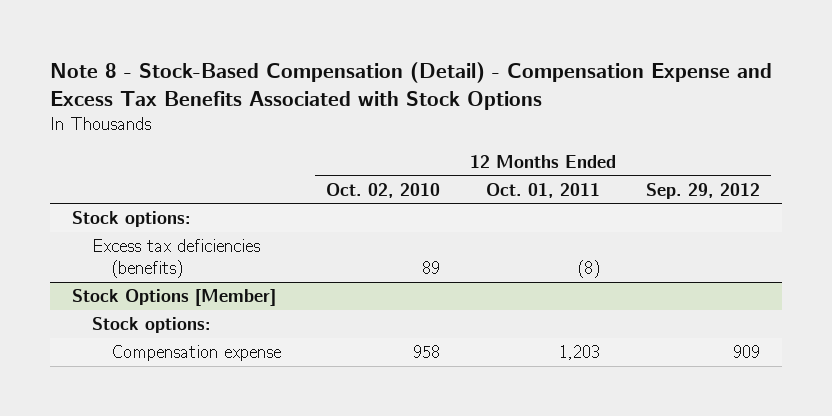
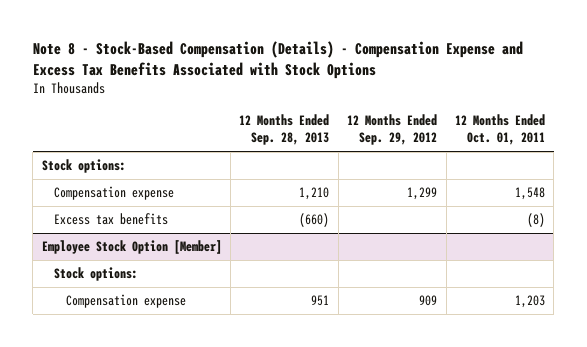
- Note 8 - Stock-Based Compensation (Detail) - Compensation Expense and Excess Tax Benefits Associated with Stock Options
+ Note 8 - Stock-Based Compensation (Details) - Compensation Expense and Excess Tax Benefits Associated with Stock Options
- | 12 Months Ended Oct. 02, 2010 | 12 Months Ended Oct. 01, 2011 | 12 Months Ended Sep. 29, 2012
+ | 12 Months Ended Sep. 28, 2013 | 12 Months Ended Sep. 29, 2012 | 12 Months Ended Oct. 01, 2011
- Excess tax deficiencies (benefits) | 89 | (8) |
- Stock Options [Member]
+ Compensation expense | 1,210 | 1,299 | 1,548
+ Excess tax benefits | (660) | | (8)
+ Employee Stock Option [Member]

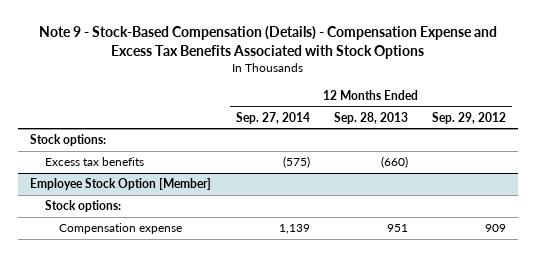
- Note 8 - Stock-Based Compensation (Details) - Compensation Expense and Excess Tax Benefits Associated with Stock Options
+ Note 9 - Stock-Based Compensation (Details) - Compensation Expense and Excess Tax Benefits Associated with Stock Options
- | 12 Months Ended Sep. 28, 2013 | 12 Months Ended Sep. 29, 2012 | 12 Months Ended Oct. 01, 2011
+ | 12 Months Ended Sep. 27, 2014 | 12 Months Ended Sep. 28, 2013 | 12 Months Ended Sep. 29, 2012
- Compensation expense | 1,210 | 1,299 | 1,548

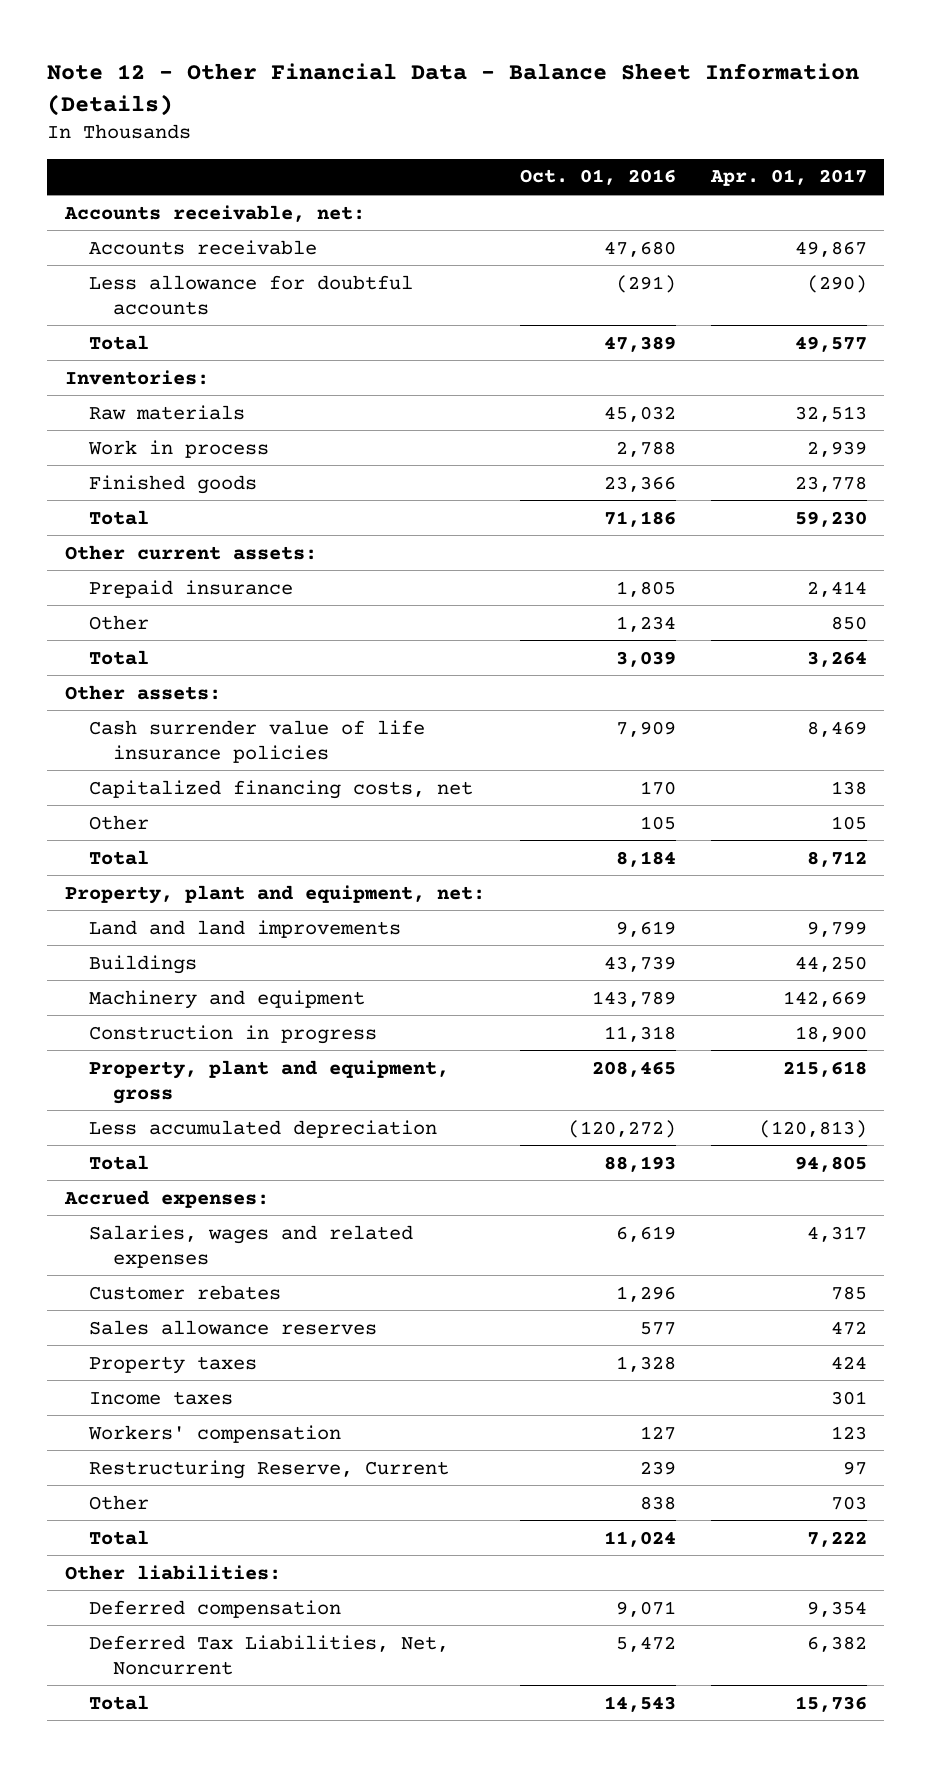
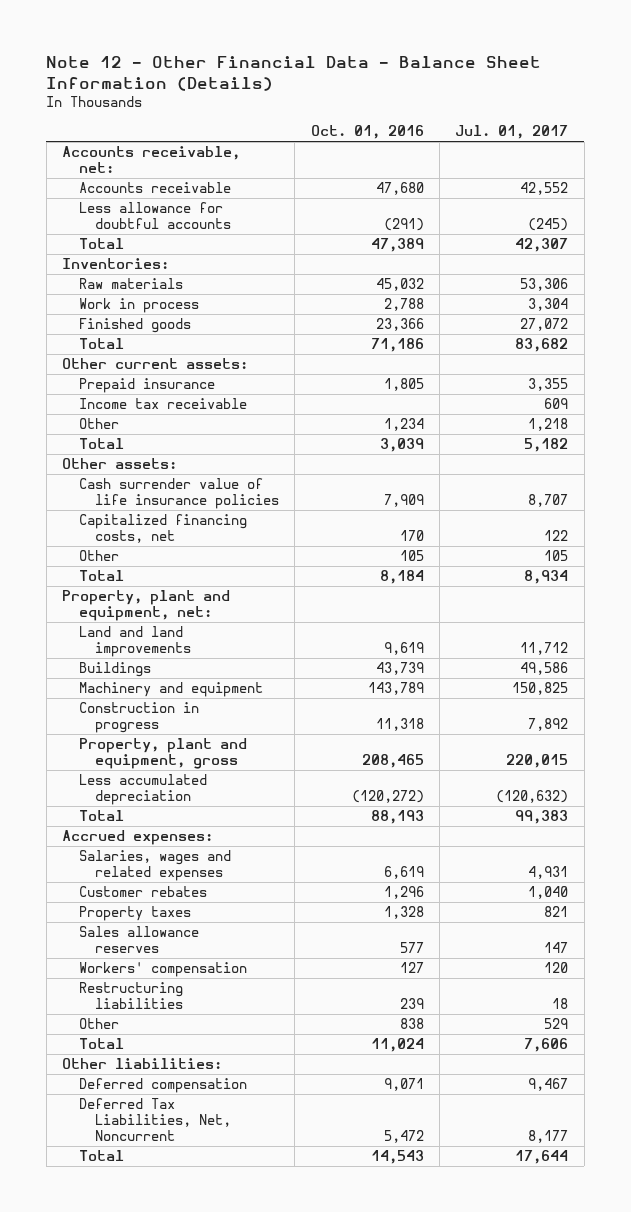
- | Oct. 01, 2016 | Apr. 01, 2017
+ | Oct. 01, 2016 | Jul. 01, 2017
+ Income tax receivable | | 609
- Income taxes | | 301
moved down: Sales allowance reserves | 577 | 147
- Restructuring Reserve, Current | 239 | 97
+ Restructuring liabilities | 239 | 18

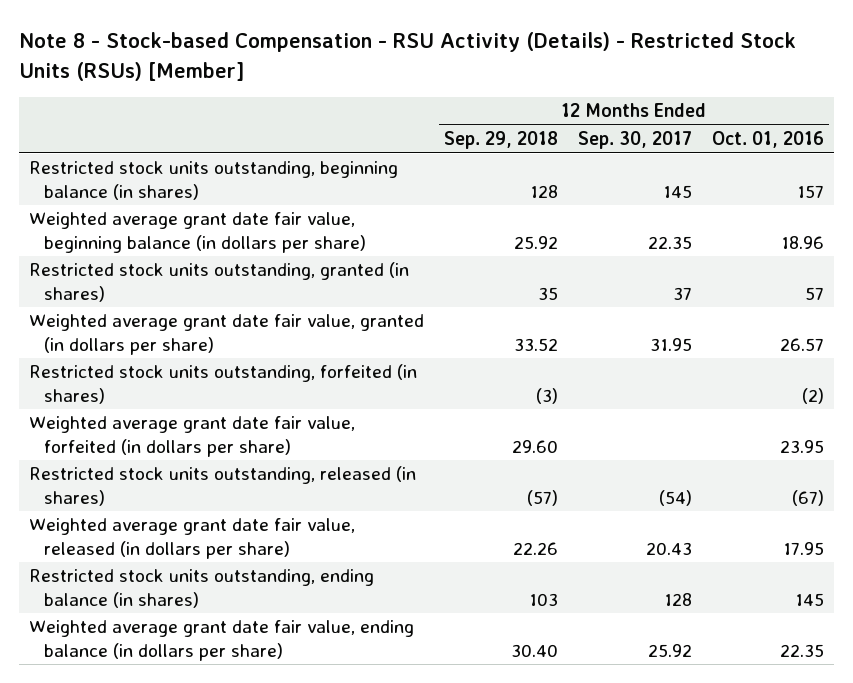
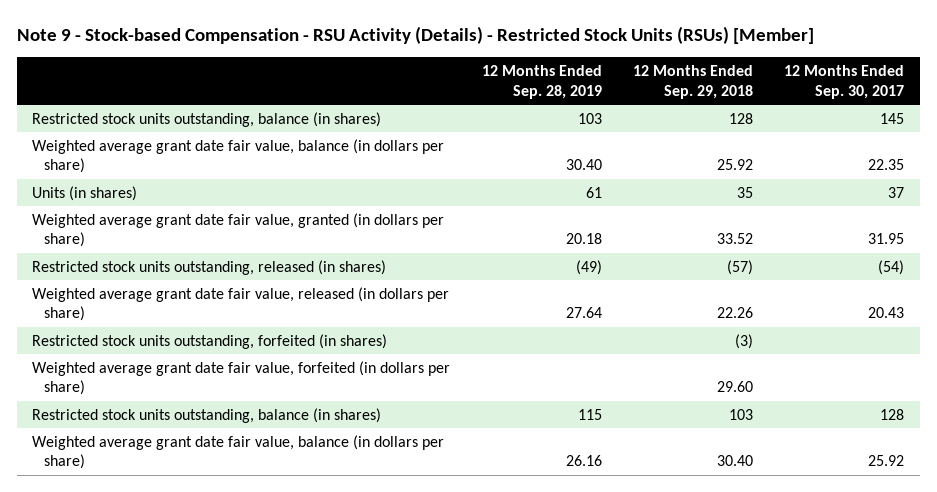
- Note 8 - Stock-based Compensation - RSU Activity (Details) - Restricted Stock Units (RSUs) [Member]
+ Note 9 - Stock-based Compensation - RSU Activity (Details) - Restricted Stock Units (RSUs) [Member]
- | 12 Months Ended Sep. 29, 2018 | 12 Months Ended Sep. 30, 2017 | 12 Months Ended Oct. 01, 2016
+ | 12 Months Ended Sep. 28, 2019 | 12 Months Ended Sep. 29, 2018 | 12 Months Ended Sep. 30, 2017
- Restricted stock units outstanding, beginning balance (in shares) | 128 | 145 | 157
- Weighted average grant date fair value, beginning balance (in dollars per share) | 25.92 | 22.35 | 18.96
- Restricted stock units outstanding, granted (in shares) | 35 | 37 | 57
+ Restricted stock units outstanding, balance (in shares) | 103 | 128 | 145
+ Weighted average grant date fair value, balance (in dollars per share) | 30.40 | 25.92 | 22.35
+ Units (in shares) | 61 | 35 | 37
- Restricted stock units outstanding, ending balance (in shares) | 103 | 128 | 145
- Weighted average grant date fair value, ending balance (in dollars per share) | 30.40 | 25.92 | 22.35
moved down: Restricted stock units outstanding, forfeited (in shares) | | (3) |
moved down: Weighted average grant date fair value, forfeited (in dollars per share) | | 29.60 |
+ Restricted stock units outstanding, balance (in shares) | 115 | 103 | 128
+ Weighted average grant date fair value, balance (in dollars per share) | 26.16 | 30.40 | 25.92

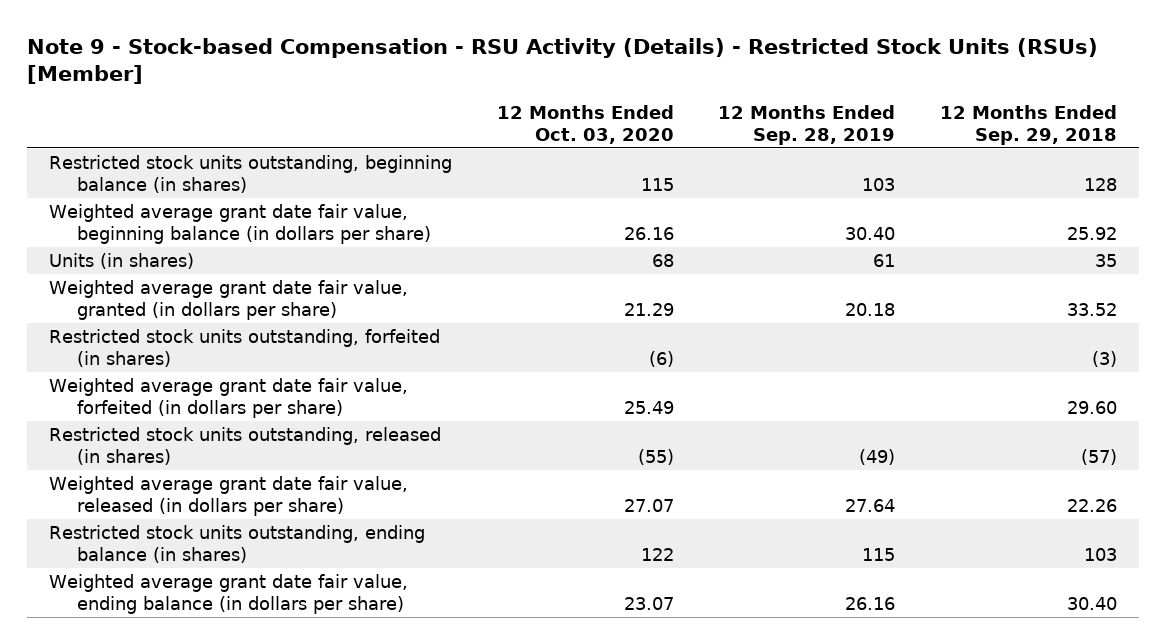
- | 12 Months Ended Sep. 28, 2019 | 12 Months Ended Sep. 29, 2018 | 12 Months Ended Sep. 30, 2017
+ | 12 Months Ended Oct. 03, 2020 | 12 Months Ended Sep. 28, 2019 | 12 Months Ended Sep. 29, 2018
- Restricted stock units outstanding, balance (in shares) | 103 | 128 | 145
- Weighted average grant date fair value, balance (in dollars per share) | 30.40 | 25.92 | 22.35
+ Restricted stock units outstanding, beginning balance (in shares) | 115 | 103 | 128
+ Weighted average grant date fair value, beginning balance (in dollars per share) | 26.16 | 30.40 | 25.92
- Restricted stock units outstanding, balance (in shares) | 115 | 103 | 128
- Weighted average grant date fair value, balance (in dollars per share) | 26.16 | 30.40 | 25.92
moved down: Restricted stock units outstanding, released (in shares) | (55) | (49) | (57)
moved down: Weighted average grant date fair value, released (in dollars per share) | 27.07 | 27.64 | 22.26
+ Restricted stock units outstanding, ending balance (in shares) | 122 | 115 | 103
+ Weighted average grant date fair value, ending balance (in dollars per share) | 23.07 | 26.16 | 30.40

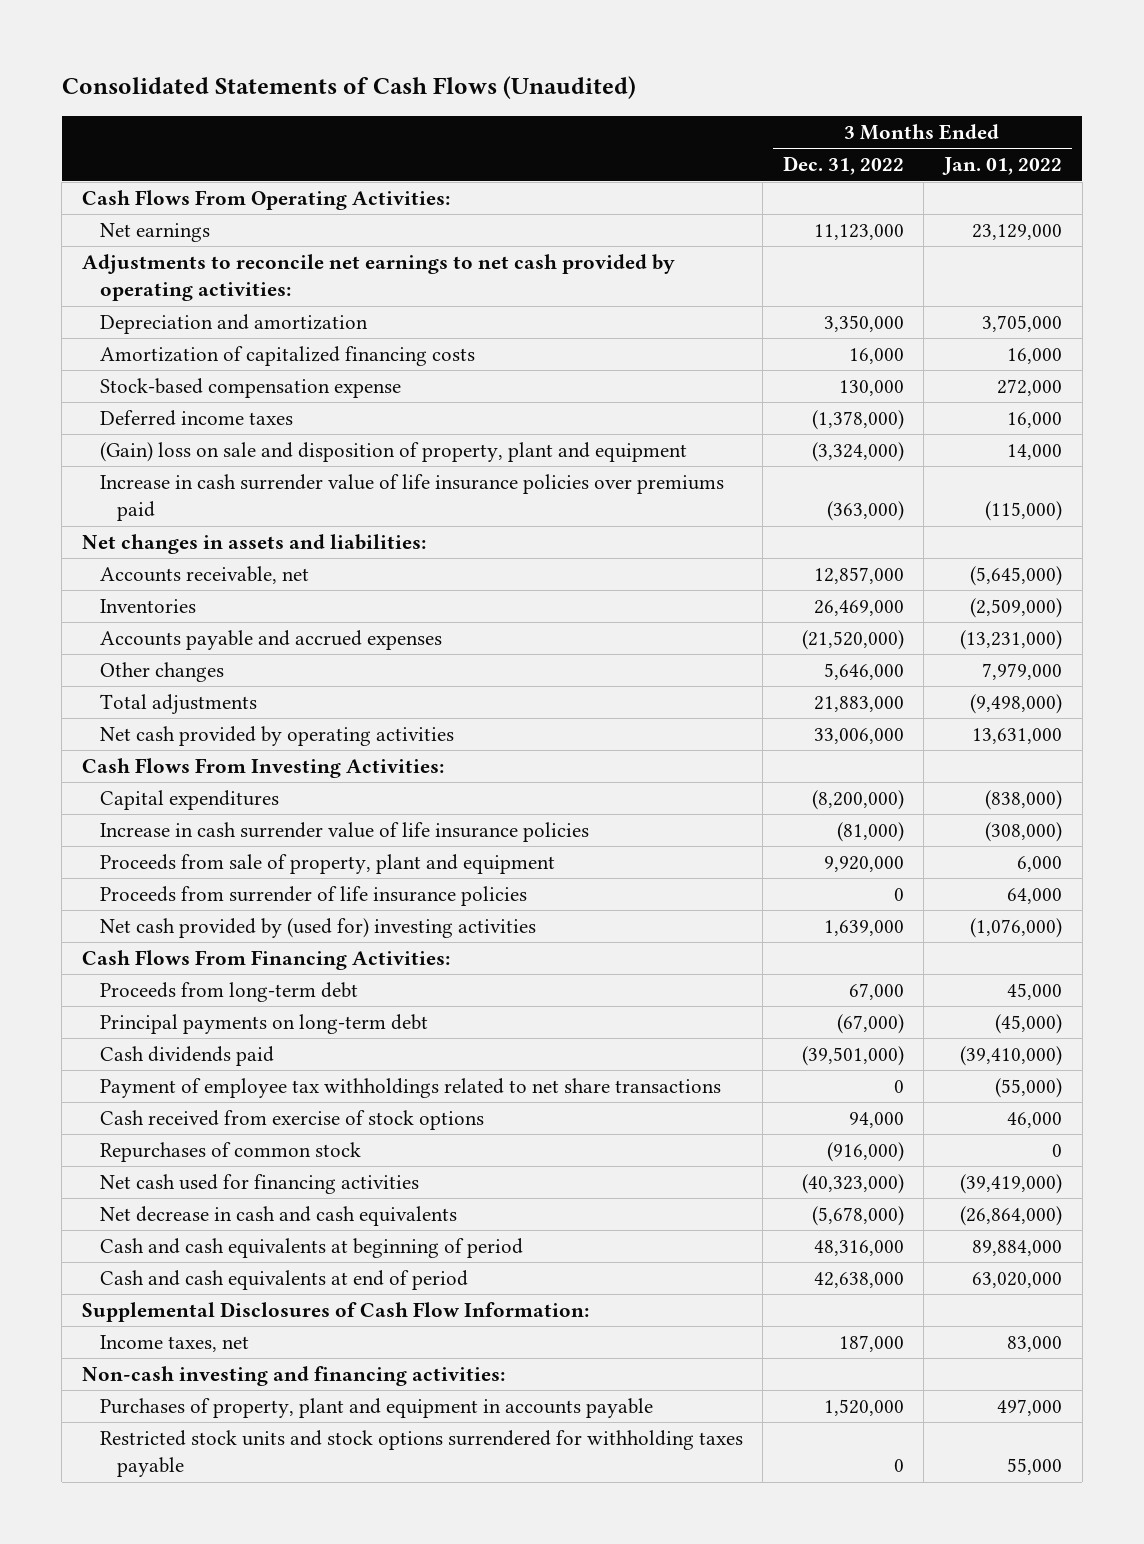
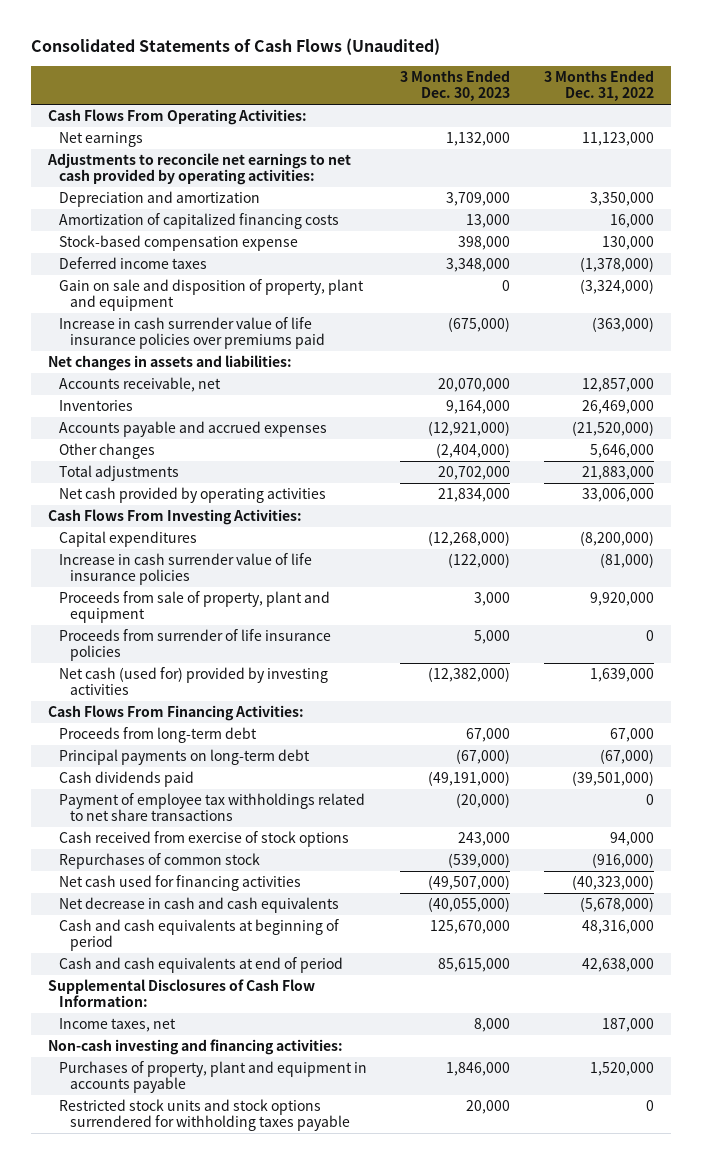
- | 3 Months Ended Dec. 31, 2022 | 3 Months Ended Jan. 01, 2022
+ | 3 Months Ended Dec. 30, 2023 | 3 Months Ended Dec. 31, 2022
- (Gain) loss on sale and disposition of property, plant and equipment | (3,324,000) | 14,000
+ Gain on sale and disposition of property, plant and equipment | 0 | (3,324,000)
- Net cash provided by (used for) investing activities | 1,639,000 | (1,076,000)
+ Net cash (used for) provided by investing activities | (12,382,000) | 1,639,000

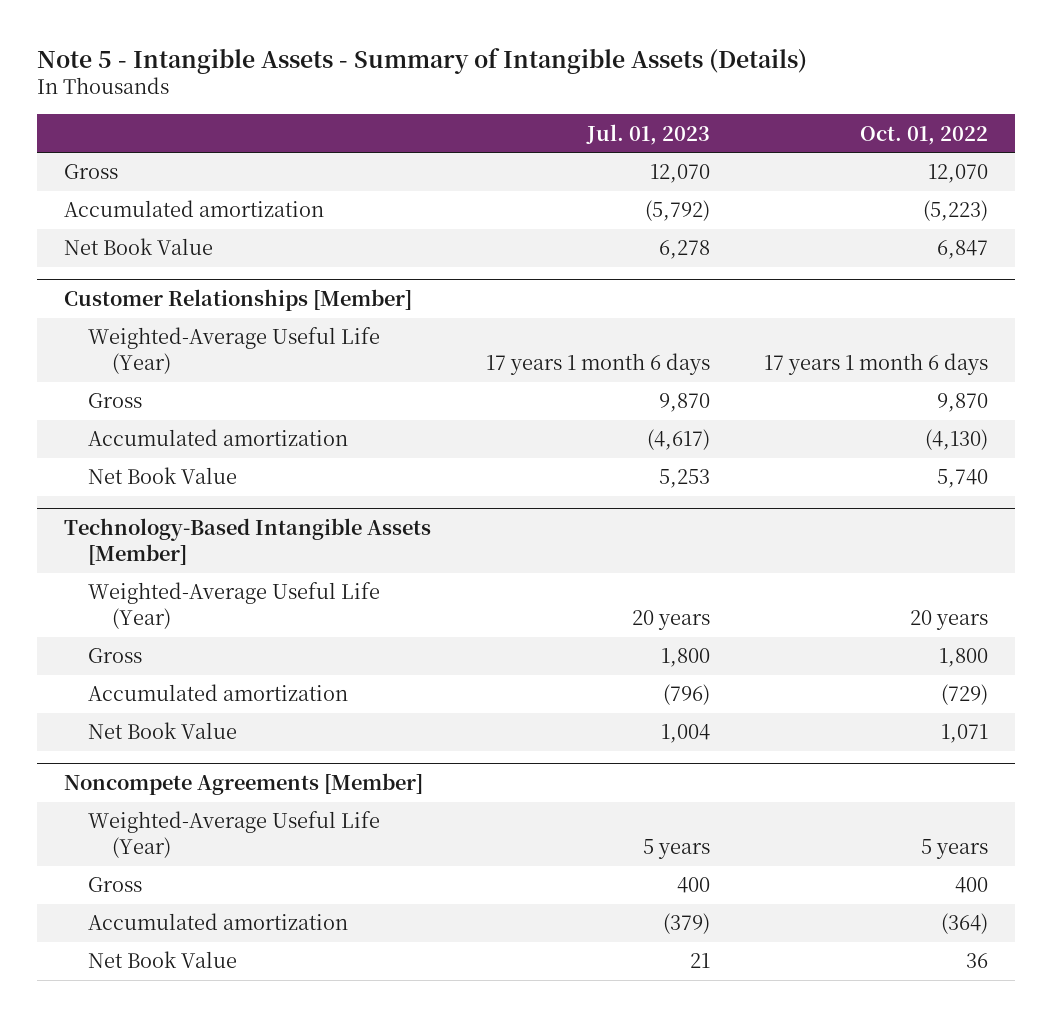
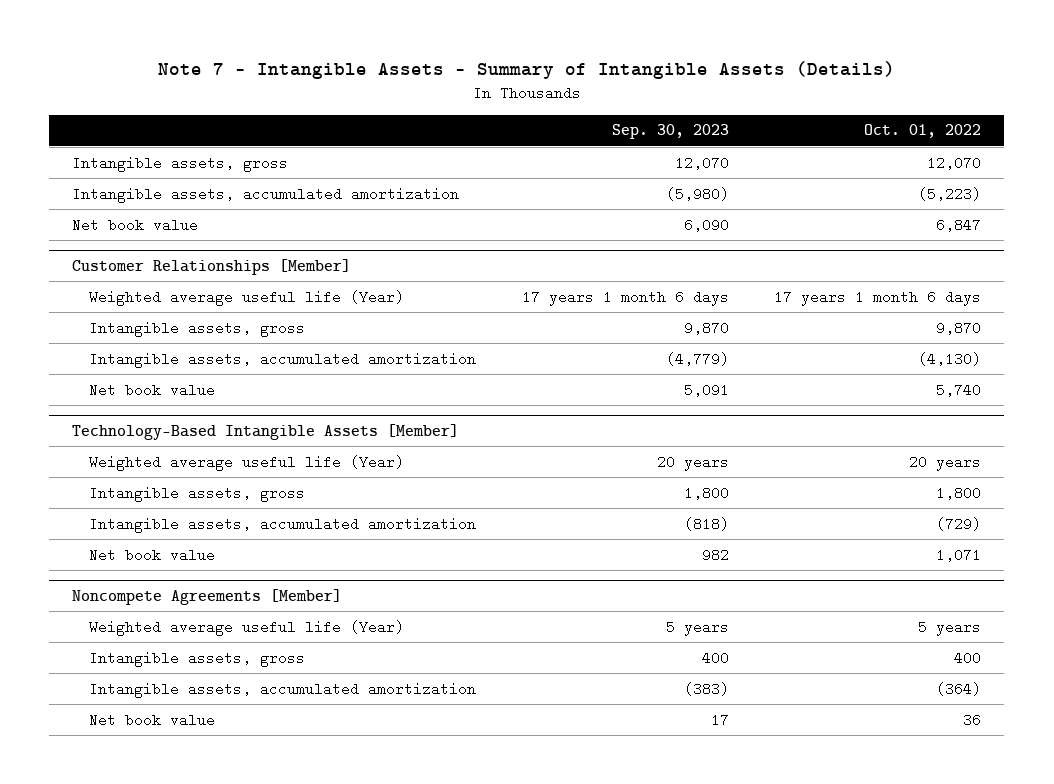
- Note 5 - Intangible Assets - Summary of Intangible Assets (Details)
+ Note 7 - Intangible Assets - Summary of Intangible Assets (Details)
- | Jul. 01, 2023 | Oct. 01, 2022
+ | Sep. 30, 2023 | Oct. 01, 2022
- Gross | 12,070 | 12,070
- Accumulated amortization | (5,792) | (5,223)
- Net Book Value | 6,278 | 6,847
+ Intangible assets, gross | 12,070 | 12,070
+ Intangible assets, accumulated amortization | (5,980) | (5,223)
+ Net book value | 6,090 | 6,847
@ Customer Relationships [Member]
- Weighted-Average Useful Life (Year) | 17 years 1 month 6 days | 17 years 1 month 6 days
- Gross | 9,870 | 9,870
- Accumulated amortization | (4,617) | (4,130)
- Net Book Value | 5,253 | 5,740
+ Weighted average useful life (Year) | 17 years 1 month 6 days | 17 years 1 month 6 days
+ Intangible assets, gross | 9,870 | 9,870
+ Intangible assets, accumulated amortization | (4,779) | (4,130)
+ Net book value | 5,091 | 5,740
@ Technology-Based Intangible Assets [Member]
- Weighted-Average Useful Life (Year) | 20 years | 20 years
- Gross | 1,800 | 1,800
- Accumulated amortization | (796) | (729)
- Net Book Value | 1,004 | 1,071
+ Weighted average useful life (Year) | 20 years | 20 years
+ Intangible assets, gross | 1,800 | 1,800
+ Intangible assets, accumulated amortization | (818) | (729)
+ Net book value | 982 | 1,071
@ Noncompete Agreements [Member]
- Weighted-Average Useful Life (Year) | 5 years | 5 years
- Gross | 400 | 400
- Accumulated amortization | (379) | (364)
- Net Book Value | 21 | 36
+ Weighted average useful life (Year) | 5 years | 5 years
+ Intangible assets, gross | 400 | 400
+ Intangible assets, accumulated amortization | (383) | (364)
+ Net book value | 17 | 36

